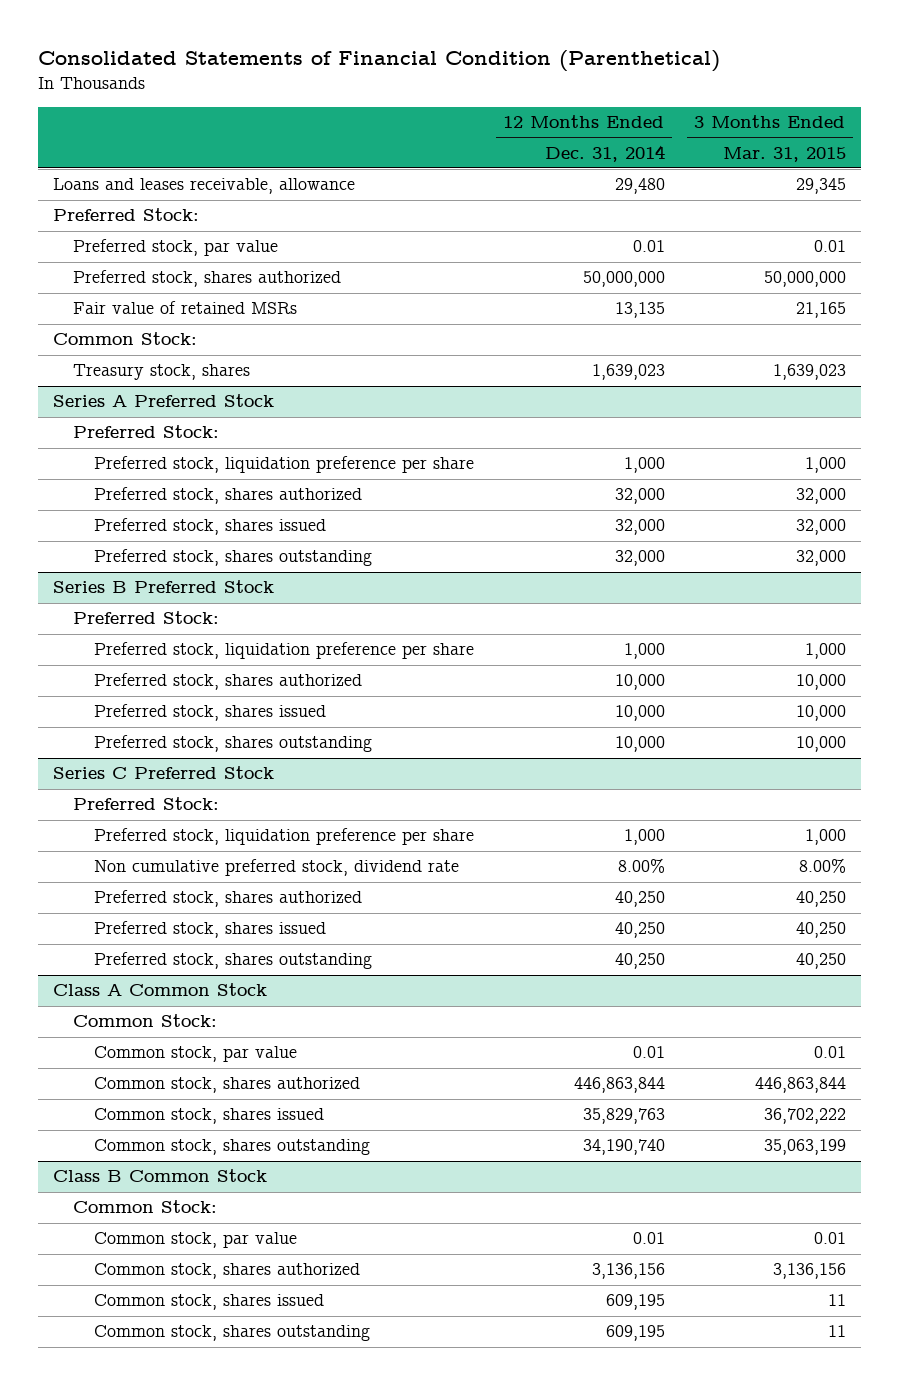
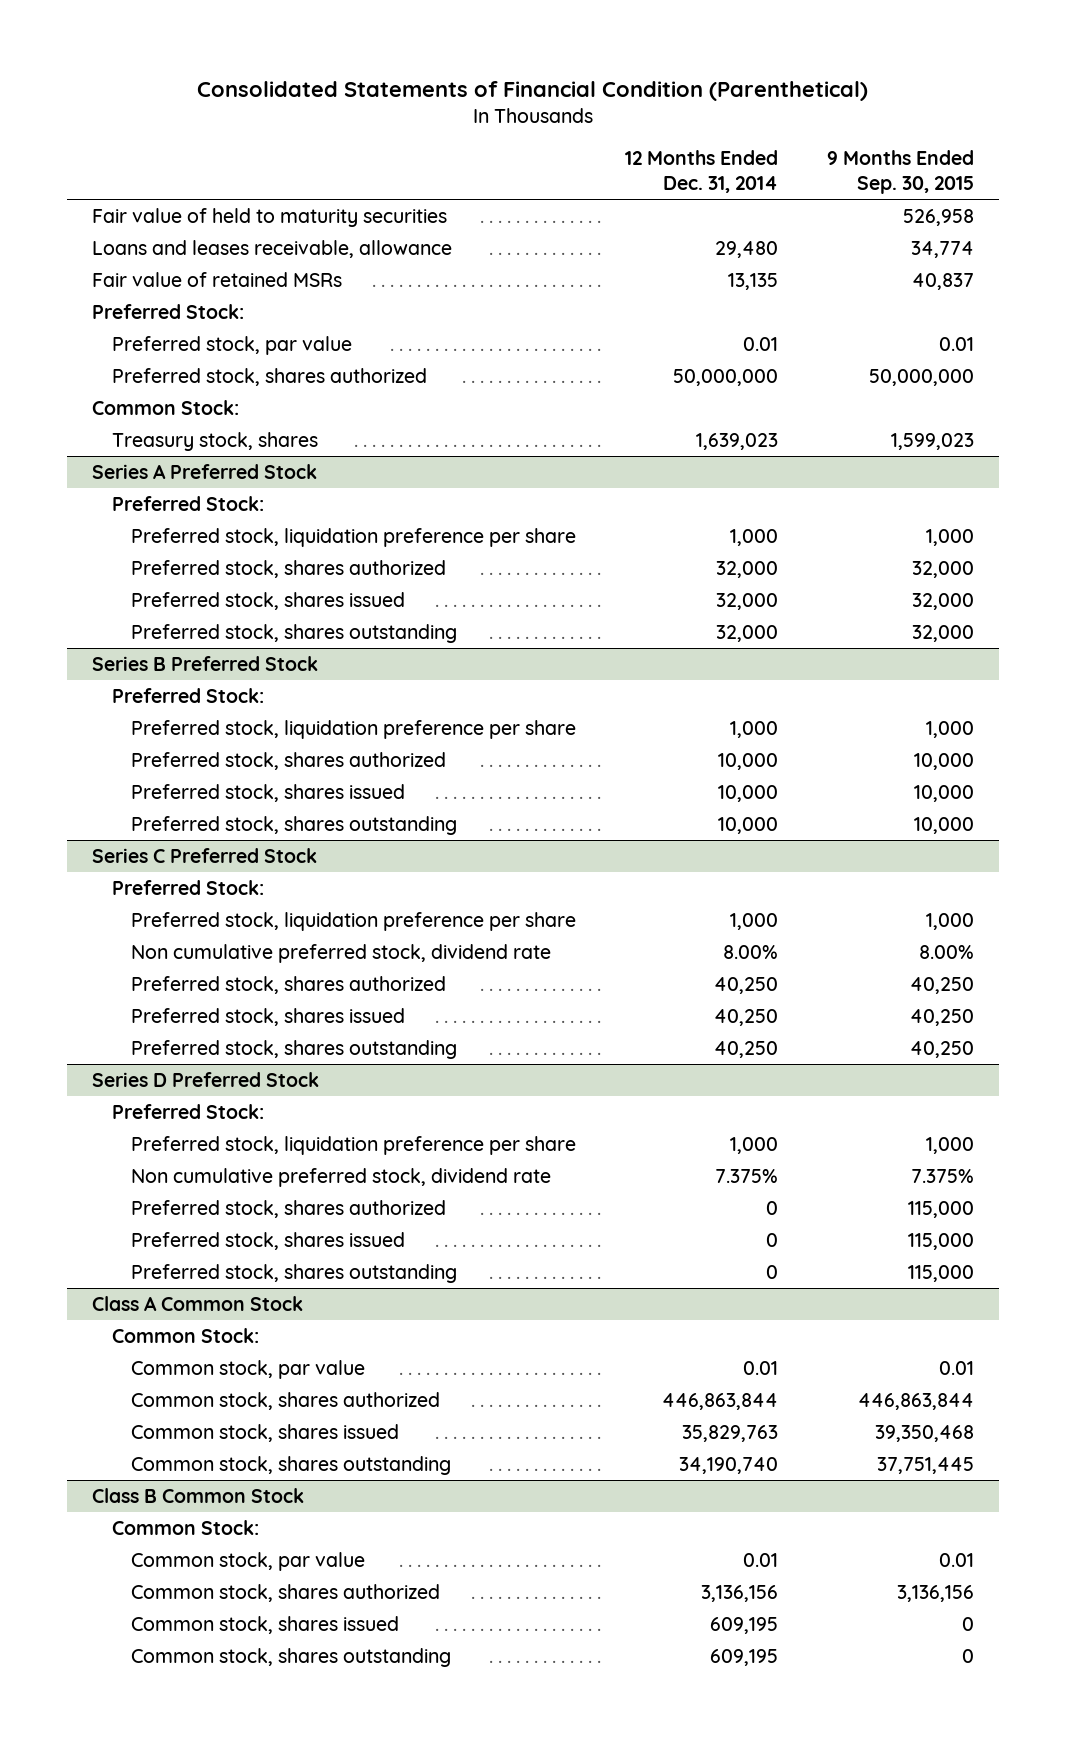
- | 12 Months Ended Dec. 31, 2014 | 3 Months Ended Mar. 31, 2015
+ | 12 Months Ended Dec. 31, 2014 | 9 Months Ended Sep. 30, 2015
+ Fair value of held to maturity securities | | 526,958
moved up: Fair value of retained MSRs | 13,135 | 40,837
+ Series D Preferred Stock
+ Preferred Stock:
+ Preferred stock, liquidation preference per share | 1,000 | 1,000
+ Non cumulative preferred stock, dividend rate | 7.375% | 7.375%
+ Preferred stock, shares authorized | 0 | 115,000
+ Preferred stock, shares issued | 0 | 115,000
+ Preferred stock, shares outstanding | 0 | 115,000

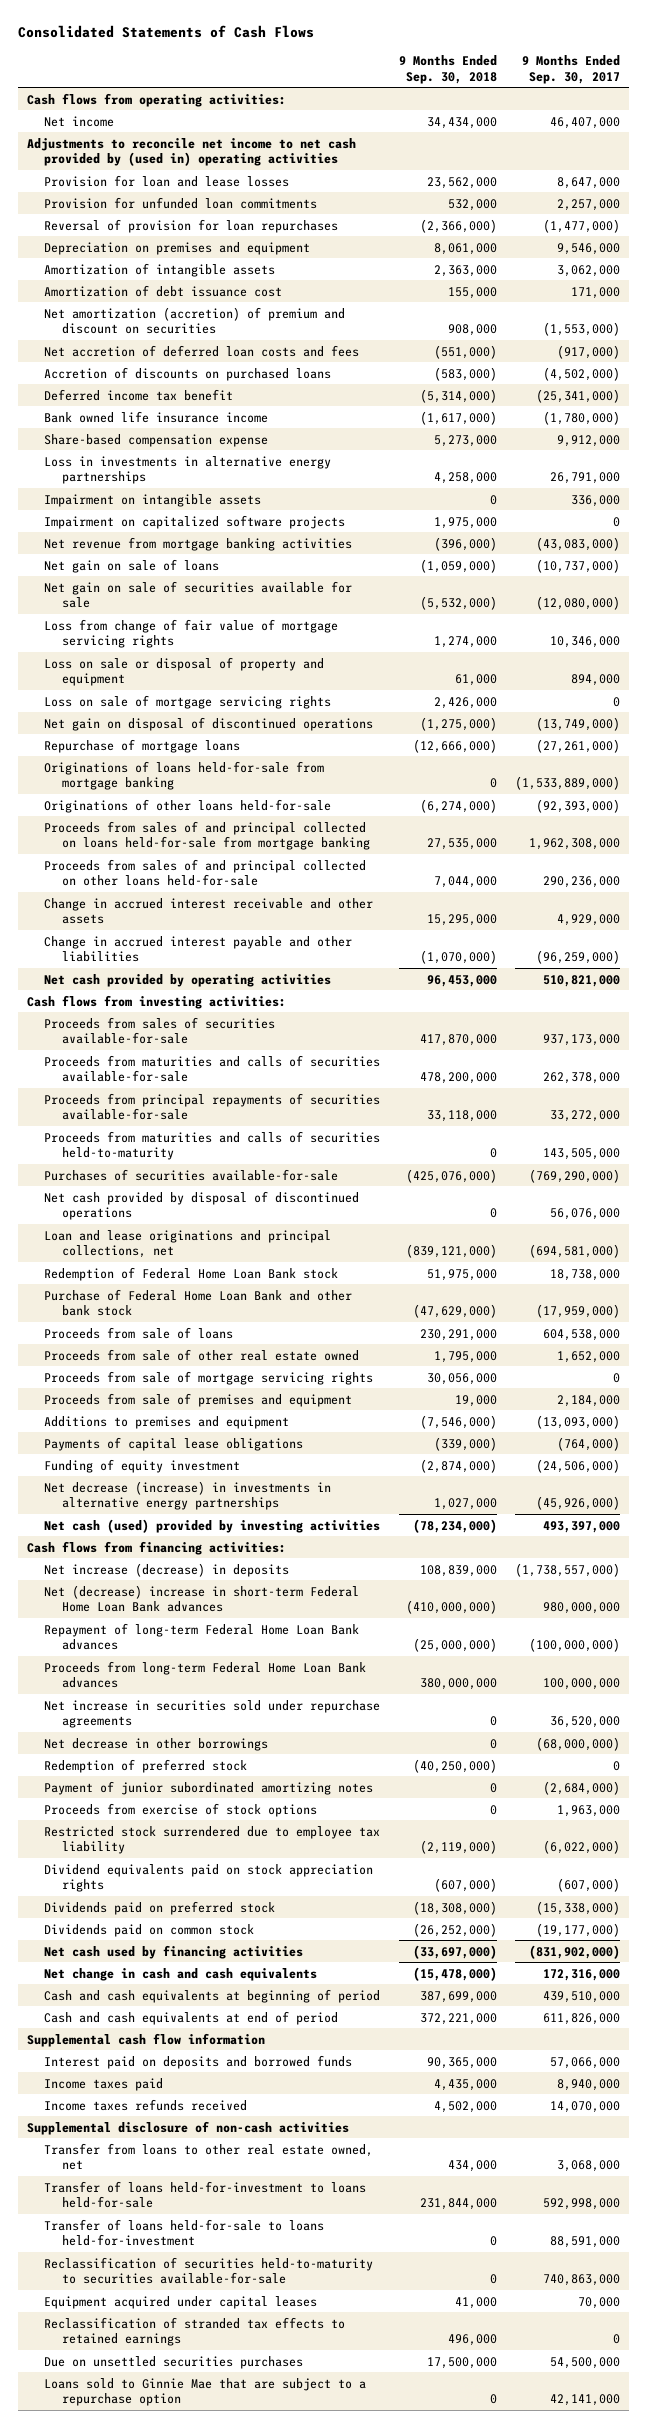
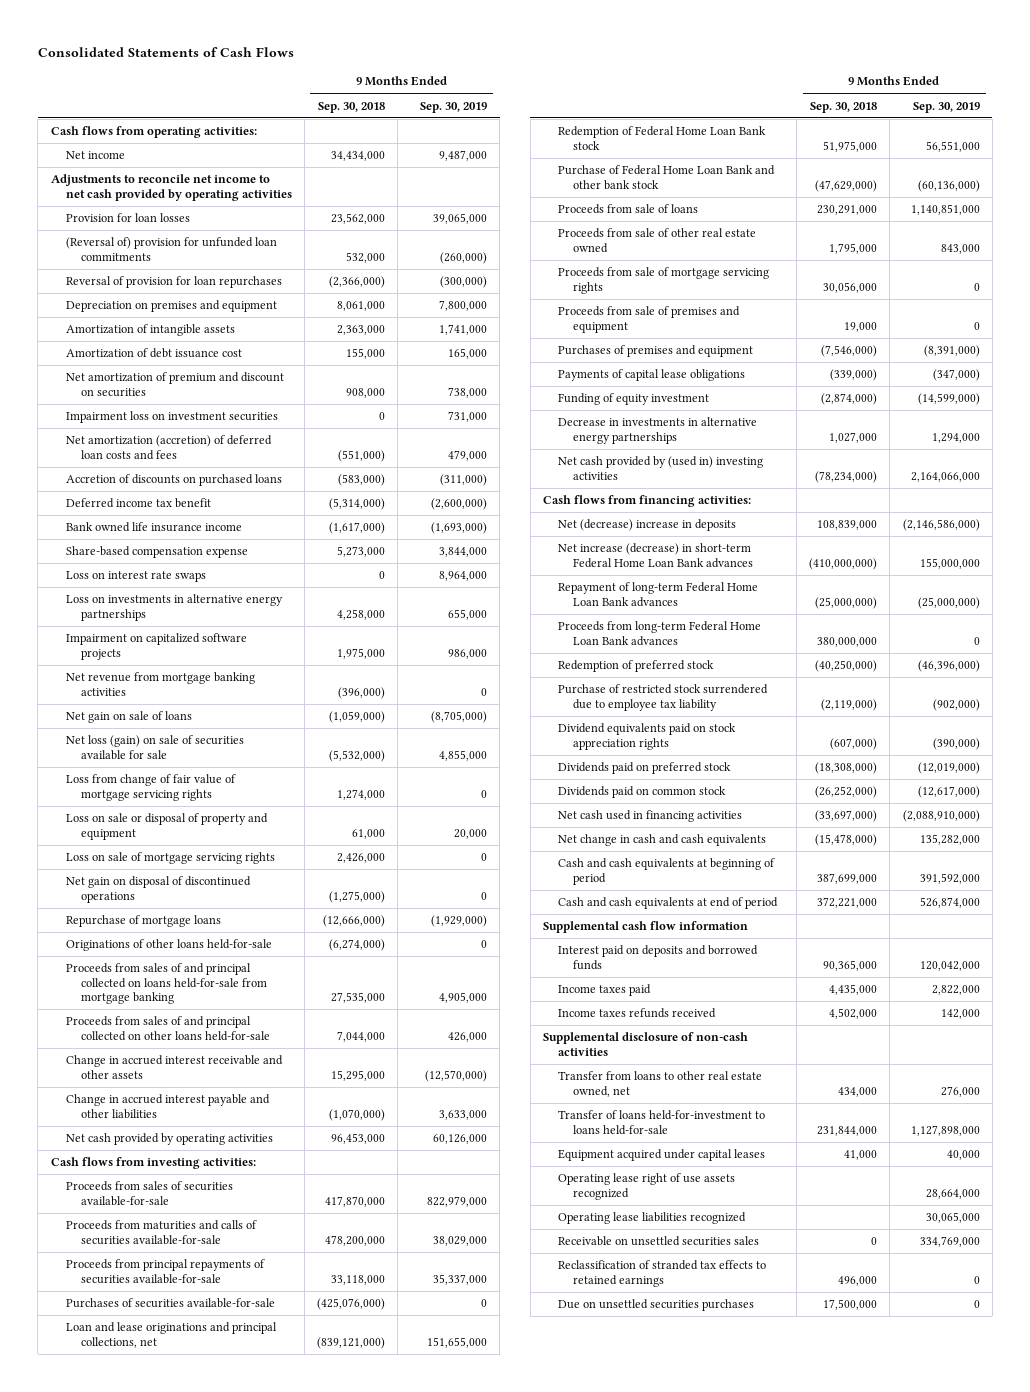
- | 9 Months Ended Sep. 30, 2018 | 9 Months Ended Sep. 30, 2017
+ | 9 Months Ended Sep. 30, 2018 | 9 Months Ended Sep. 30, 2019
- Adjustments to reconcile net income to net cash provided by (used in) operating activities
- Provision for loan and lease losses | 23,562,000 | 8,647,000
- Provision for unfunded loan commitments | 532,000 | 2,257,000
+ Adjustments to reconcile net income to net cash provided by operating activities
+ Provision for loan losses | 23,562,000 | 39,065,000
+ (Reversal of) provision for unfunded loan commitments | 532,000 | (260,000)
- Net amortization (accretion) of premium and discount on securities | 908,000 | (1,553,000)
- Net accretion of deferred loan costs and fees | (551,000) | (917,000)
+ Net amortization of premium and discount on securities | 908,000 | 738,000
+ Impairment loss on investment securities | 0 | 731,000
+ Net amortization (accretion) of deferred loan costs and fees | (551,000) | 479,000
- Loss in investments in alternative energy partnerships | 4,258,000 | 26,791,000
- Impairment on intangible assets | 0 | 336,000
+ Loss on interest rate swaps | 0 | 8,964,000
+ Loss on investments in alternative energy partnerships | 4,258,000 | 655,000
- Net gain on sale of securities available for sale | (5,532,000) | (12,080,000)
+ Net loss (gain) on sale of securities available for sale | (5,532,000) | 4,855,000
- Originations of loans held-for-sale from mortgage banking | 0 | (1,533,889,000)
- Proceeds from maturities and calls of securities held-to-maturity | 0 | 143,505,000
- Net cash provided by disposal of discontinued operations | 0 | 56,076,000
- Additions to premises and equipment | (7,546,000) | (13,093,000)
+ Purchases of premises and equipment | (7,546,000) | (8,391,000)
- Net decrease (increase) in investments in alternative energy partnerships | 1,027,000 | (45,926,000)
- Net cash (used) provided by investing activities | (78,234,000) | 493,397,000
+ Decrease in investments in alternative energy partnerships | 1,027,000 | 1,294,000
+ Net cash provided by (used in) investing activities | (78,234,000) | 2,164,066,000
- Net increase (decrease) in deposits | 108,839,000 | (1,738,557,000)
- Net (decrease) increase in short-term Federal Home Loan Bank advances | (410,000,000) | 980,000,000
+ Net (decrease) increase in deposits | 108,839,000 | (2,146,586,000)
+ Net increase (decrease) in short-term Federal Home Loan Bank advances | (410,000,000) | 155,000,000
- Net increase in securities sold under repurchase agreements | 0 | 36,520,000
- Net decrease in other borrowings | 0 | (68,000,000)
- Payment of junior subordinated amortizing notes | 0 | (2,684,000)
- Proceeds from exercise of stock options | 0 | 1,963,000
- Restricted stock surrendered due to employee tax liability | (2,119,000) | (6,022,000)
+ Purchase of restricted stock surrendered due to employee tax liability | (2,119,000) | (902,000)
- Net cash used by financing activities | (33,697,000) | (831,902,000)
+ Net cash used in financing activities | (33,697,000) | (2,088,910,000)
- Transfer of loans held-for-sale to loans held-for-investment | 0 | 88,591,000
- Reclassification of securities held-to-maturity to securities available-for-sale | 0 | 740,863,000
+ Operating lease right of use assets recognized | | 28,664,000
+ Operating lease liabilities recognized | | 30,065,000
+ Receivable on unsettled securities sales | 0 | 334,769,000
- Loans sold to Ginnie Mae that are subject to a repurchase option | 0 | 42,141,000

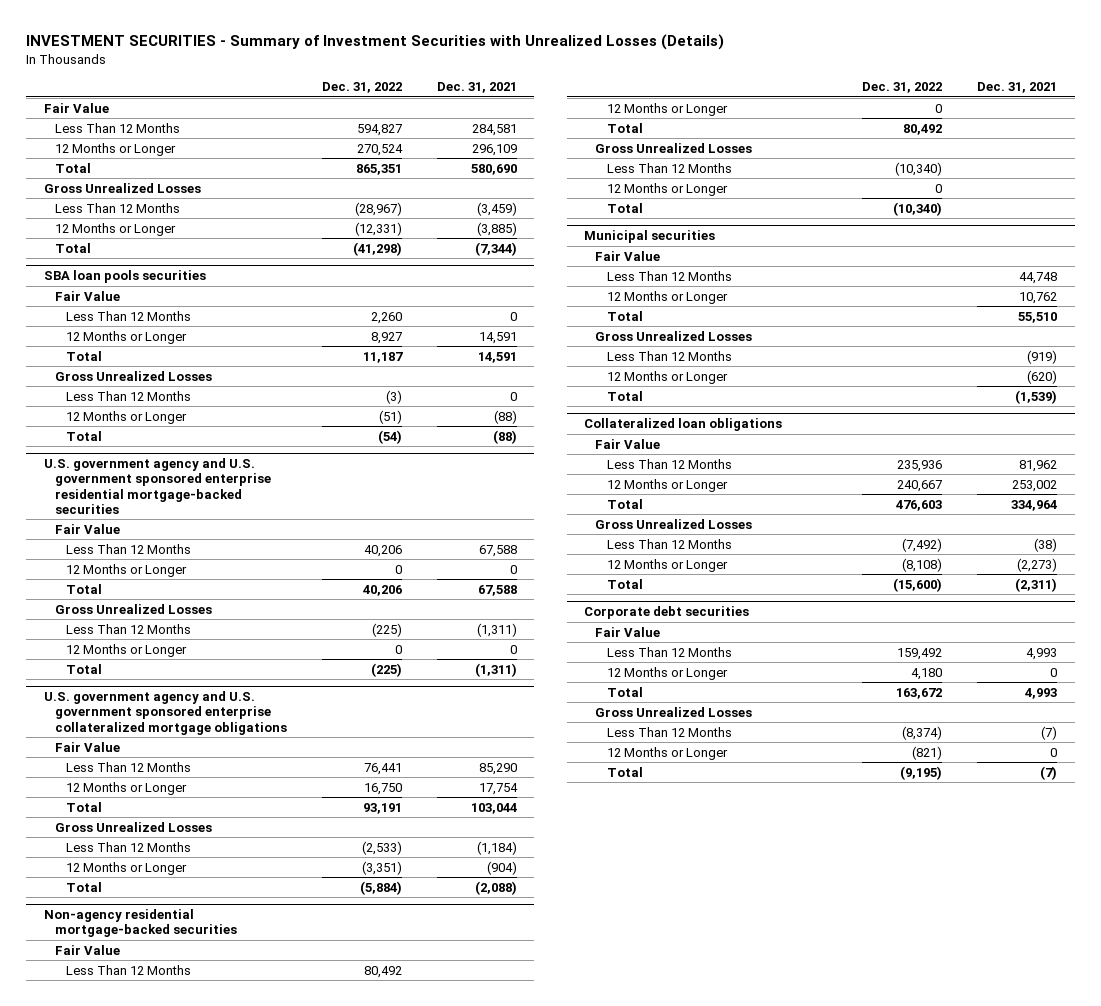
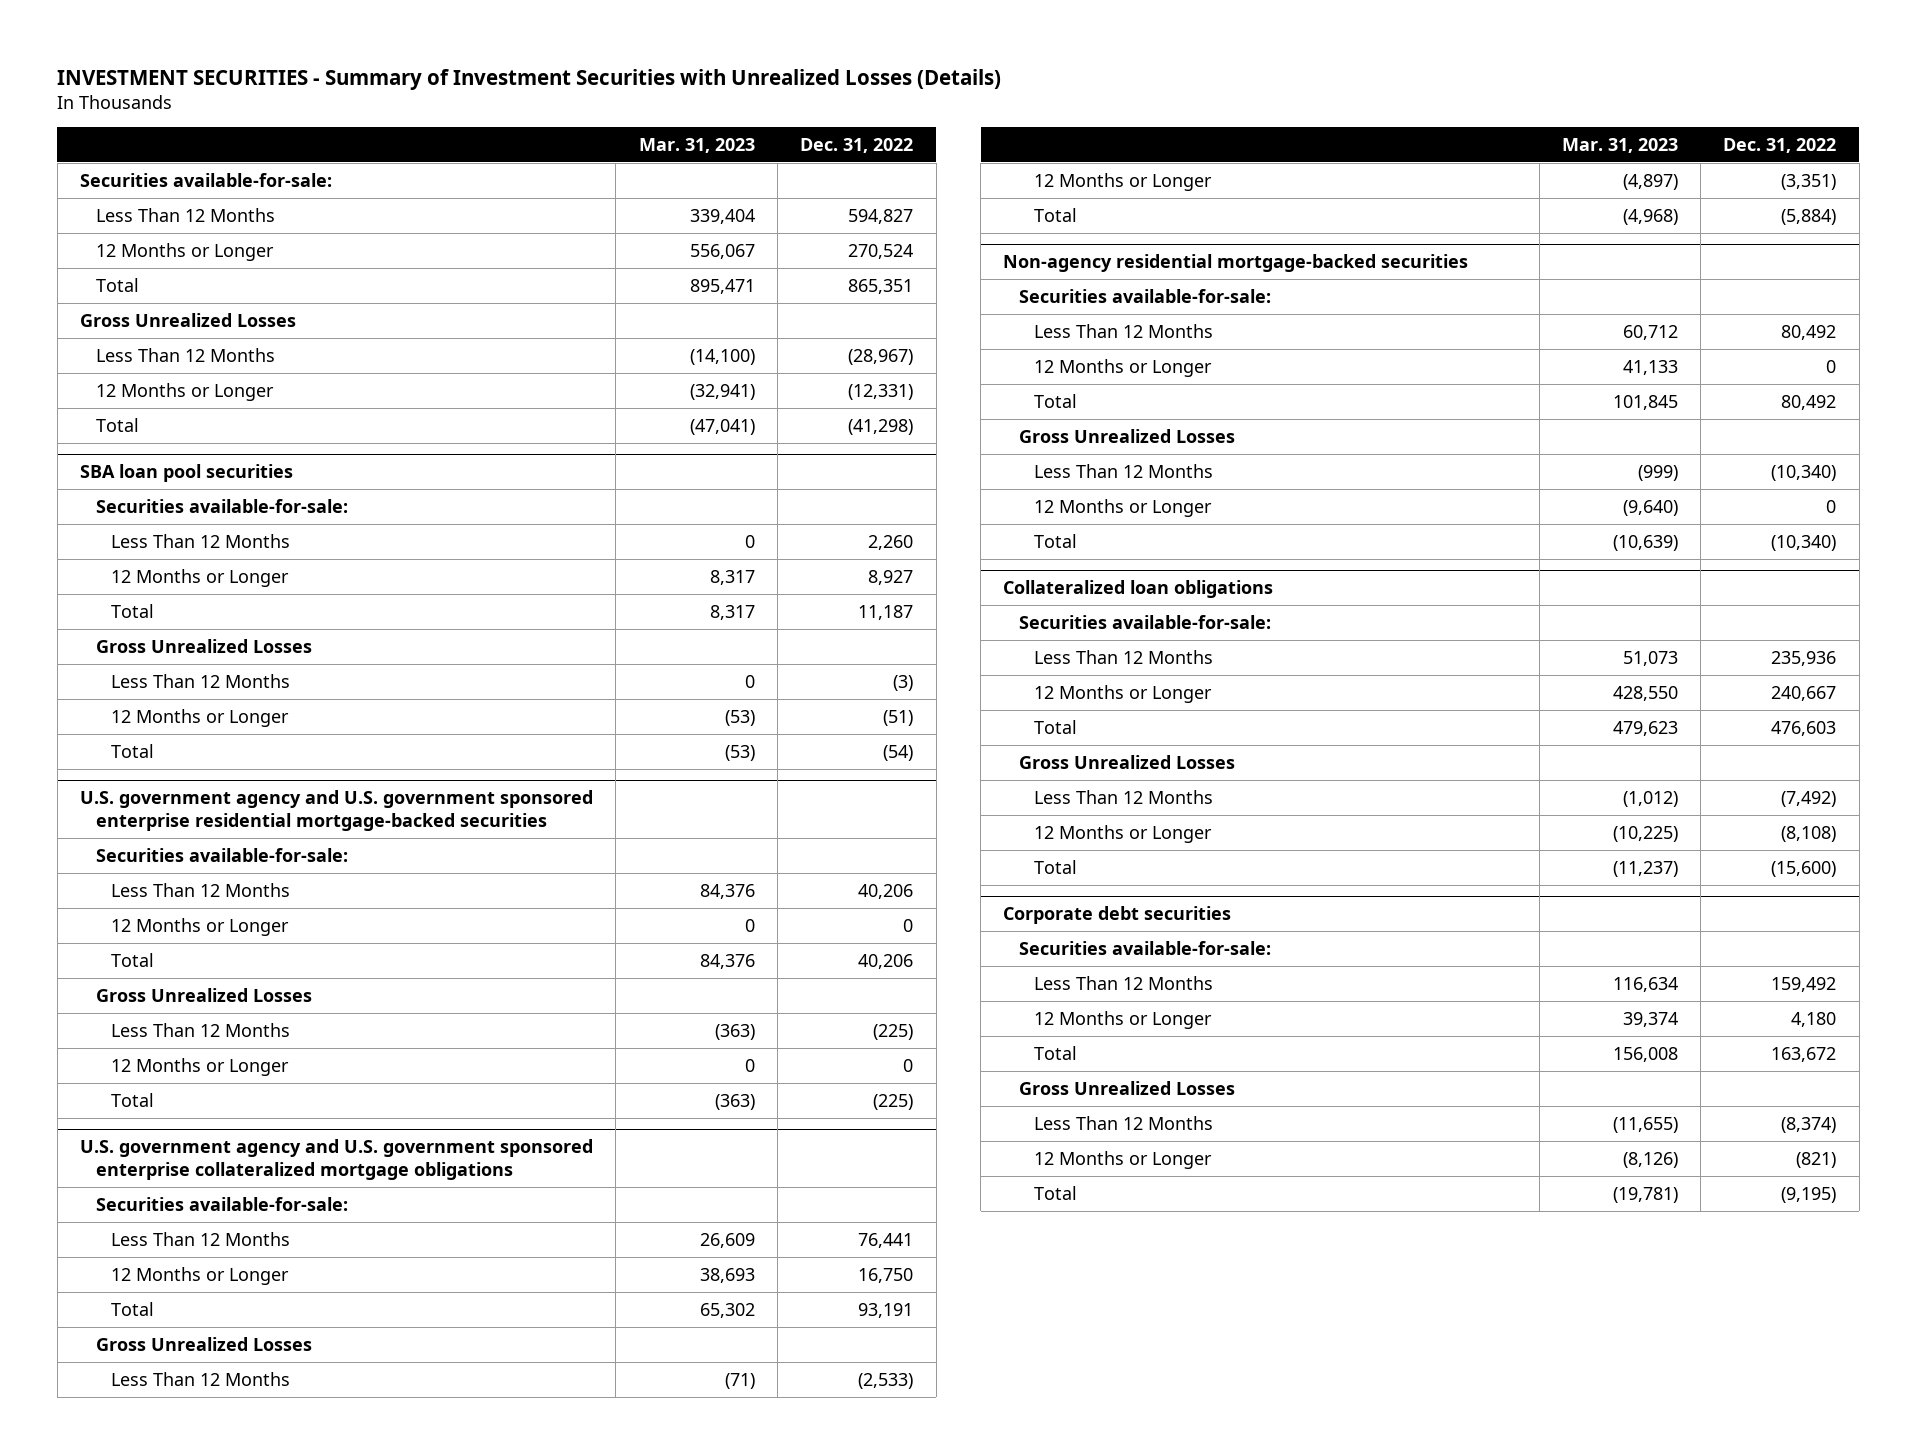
- | Dec. 31, 2022 | Dec. 31, 2021
+ | Mar. 31, 2023 | Dec. 31, 2022
- Fair Value
+ Securities available-for-sale:
- SBA loan pools securities
- Fair Value
+ SBA loan pool securities
+ Securities available-for-sale:
@ U.S. government agency and U.S. government sponsored enterprise residential mortgage-backed securities
- Fair Value
+ Securities available-for-sale:
@ U.S. government agency and U.S. government sponsored enterprise collateralized mortgage obligations
- Fair Value
+ Securities available-for-sale:
@ Non-agency residential mortgage-backed securities
- Fair Value
+ Securities available-for-sale:
- Municipal securities
- Fair Value
- Less Than 12 Months | | 44,748
- 12 Months or Longer | | 10,762
- Total | | 55,510
- Gross Unrealized Losses
- Less Than 12 Months | | (919)
- 12 Months or Longer | | (620)
- Total | | (1,539)
@ Collateralized loan obligations
- Fair Value
+ Securities available-for-sale:
@ Corporate debt securities
- Fair Value
+ Securities available-for-sale:

